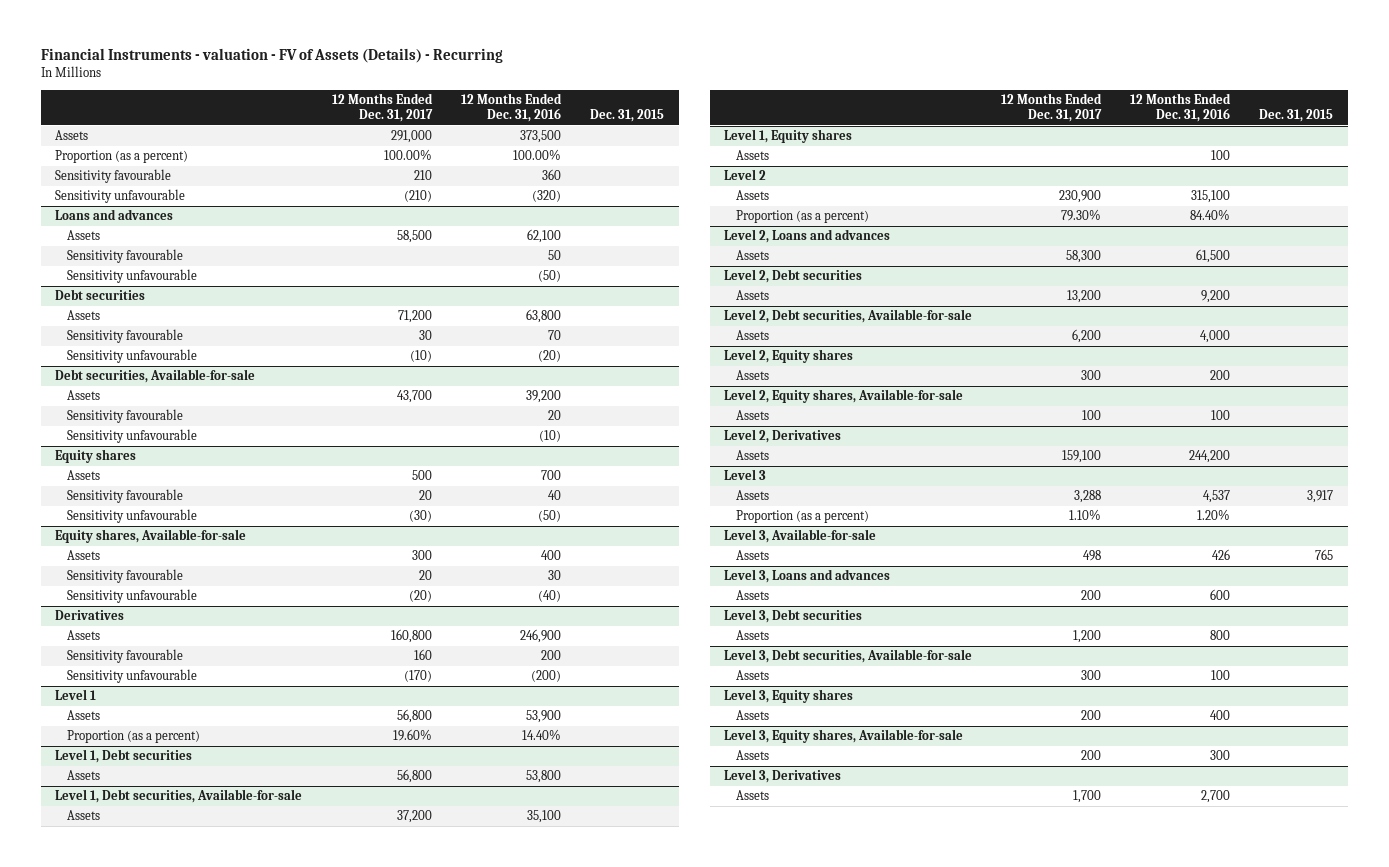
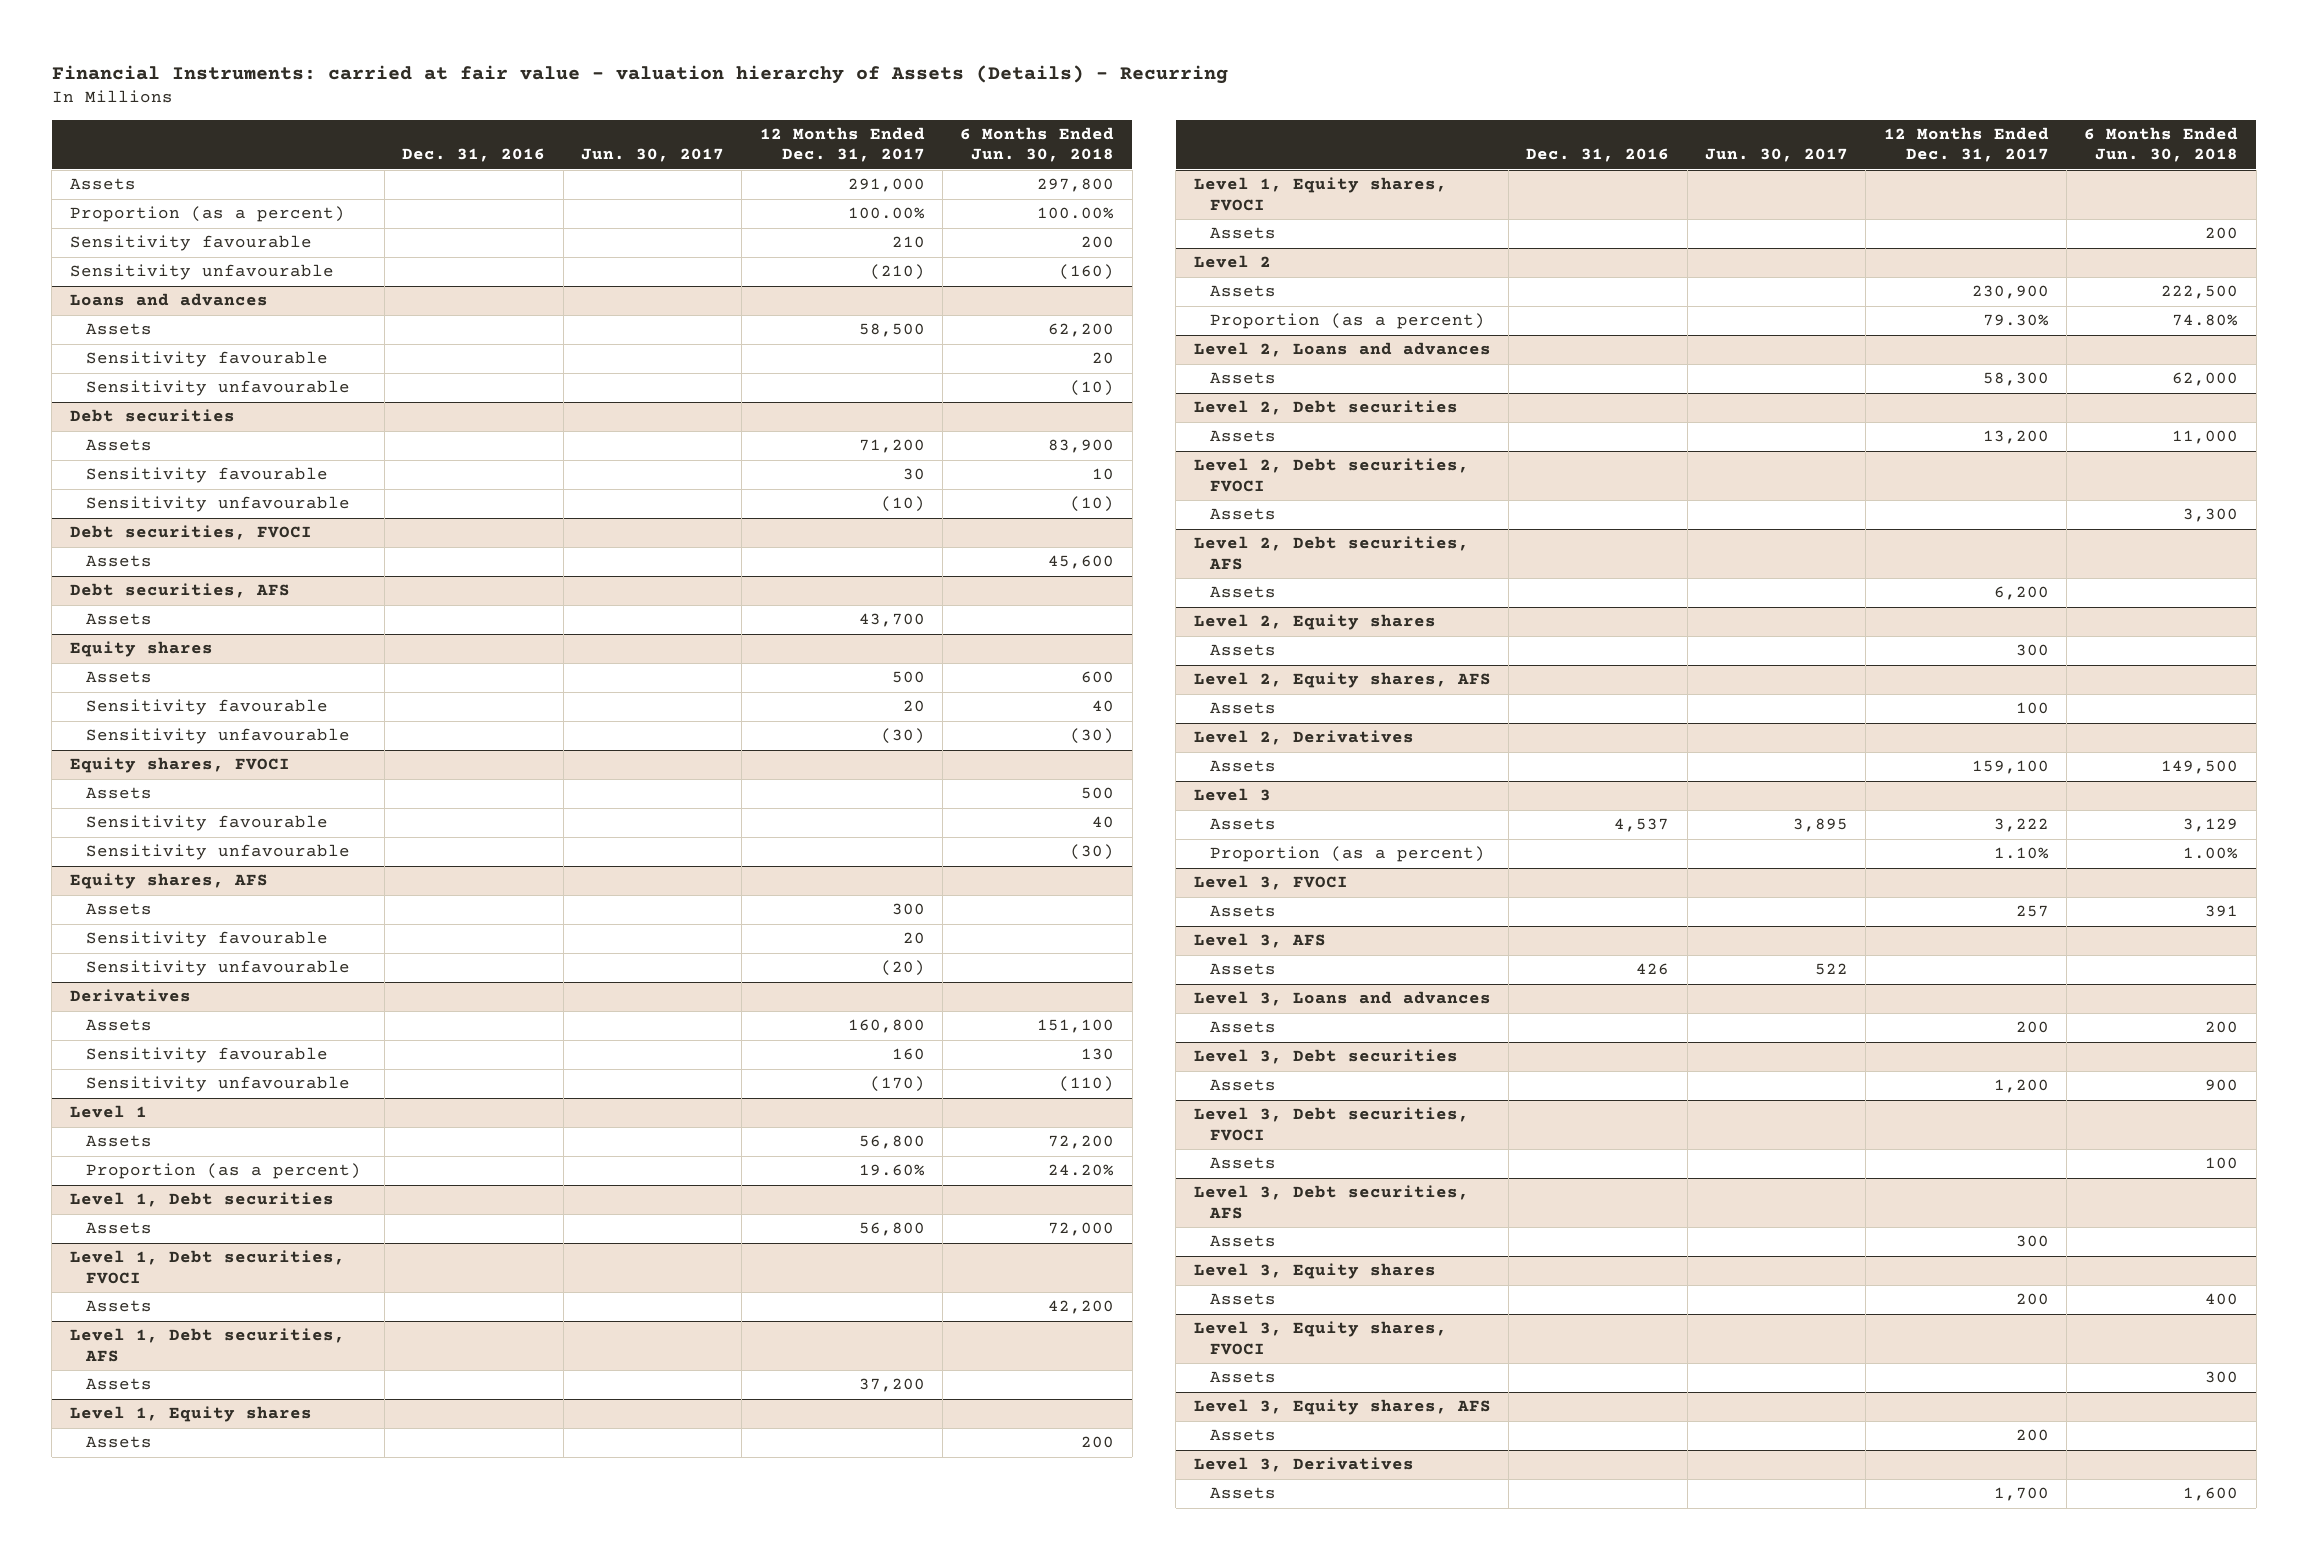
- Financial Instruments - valuation - FV of Assets (Details) - Recurring
+ Financial Instruments: carried at fair value - valuation hierarchy of Assets (Details) - Recurring
- | 12 Months Ended Dec. 31, 2017 | 12 Months Ended Dec. 31, 2016 | Dec. 31, 2015
+ | Dec. 31, 2016 | Jun. 30, 2017 | 12 Months Ended Dec. 31, 2017 | 6 Months Ended Jun. 30, 2018
- Debt securities, Available-for-sale
+ Debt securities, FVOCI
+ Assets | | | | 45,600
+ Debt securities, AFS
- Sensitivity favourable | | 20 |
- Sensitivity unfavourable | | (10) |
- Equity shares, Available-for-sale
+ Equity shares, FVOCI
+ Assets | | | | 500
+ Sensitivity favourable | | | | 40
+ Sensitivity unfavourable | | | | (30)
+ Equity shares, AFS
- Level 1, Debt securities, Available-for-sale
+ Level 1, Debt securities, FVOCI
+ Assets | | | | 42,200
+ Level 1, Debt securities, AFS
+ Level 1, Equity shares, FVOCI
+ Assets | | | | 200
- Level 2, Debt securities, Available-for-sale
+ Level 2, Debt securities, FVOCI
+ Assets | | | | 3,300
+ Level 2, Debt securities, AFS
- Level 2, Equity shares, Available-for-sale
+ Level 2, Equity shares, AFS
@ Level 3
- Assets | 3,288 | 4,537 | 3,917
+ Assets | 4,537 | 3,895 | 3,222 | 3,129
- Level 3, Available-for-sale
- Assets | 498 | 426 | 765
+ Level 3, FVOCI
+ Assets | | | 257 | 391
+ Level 3, AFS
+ Assets | 426 | 522 | |
- Level 3, Debt securities, Available-for-sale
+ Level 3, Debt securities, FVOCI
+ Assets | | | | 100
+ Level 3, Debt securities, AFS
- Level 3, Equity shares, Available-for-sale
+ Level 3, Equity shares, FVOCI
+ Assets | | | | 300
+ Level 3, Equity shares, AFS

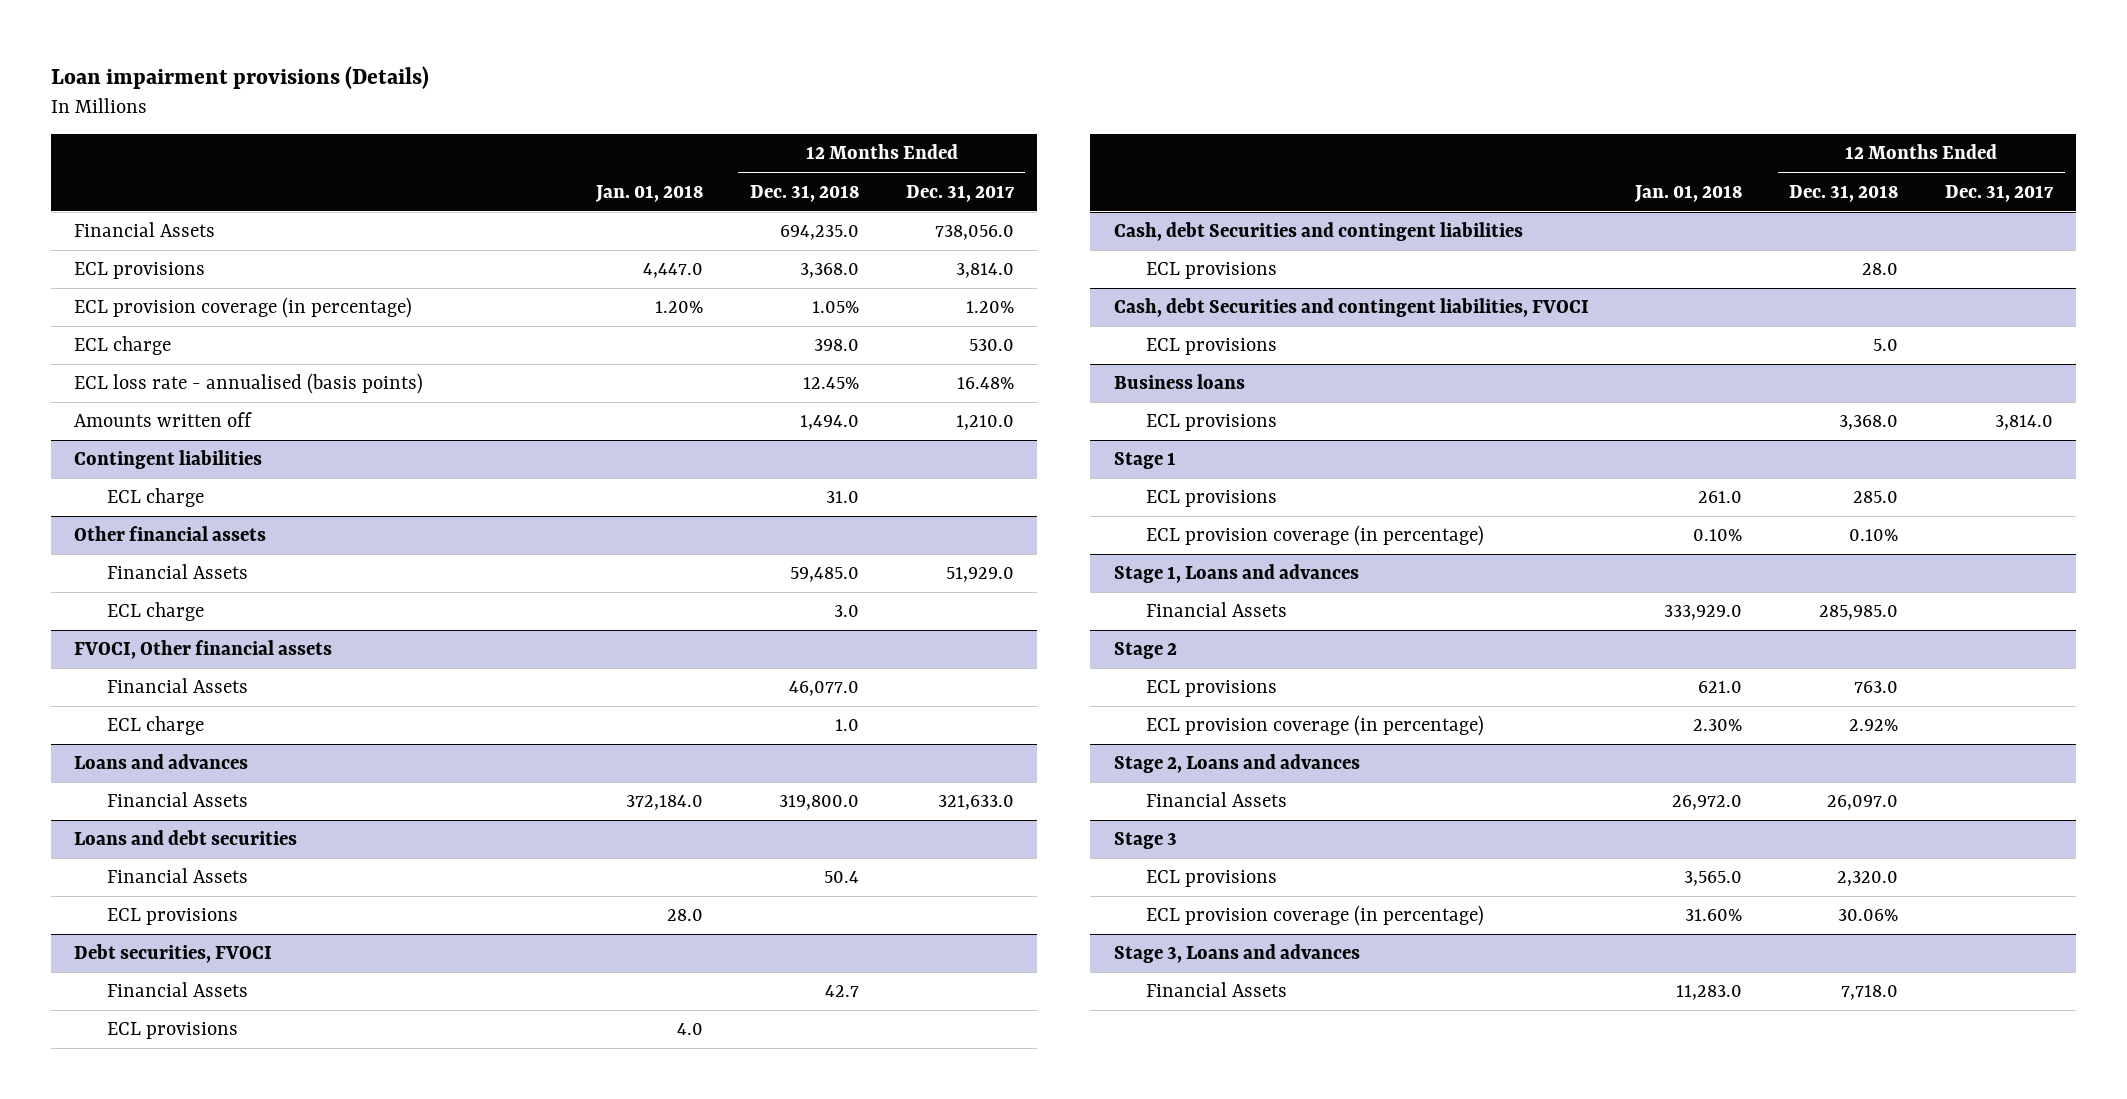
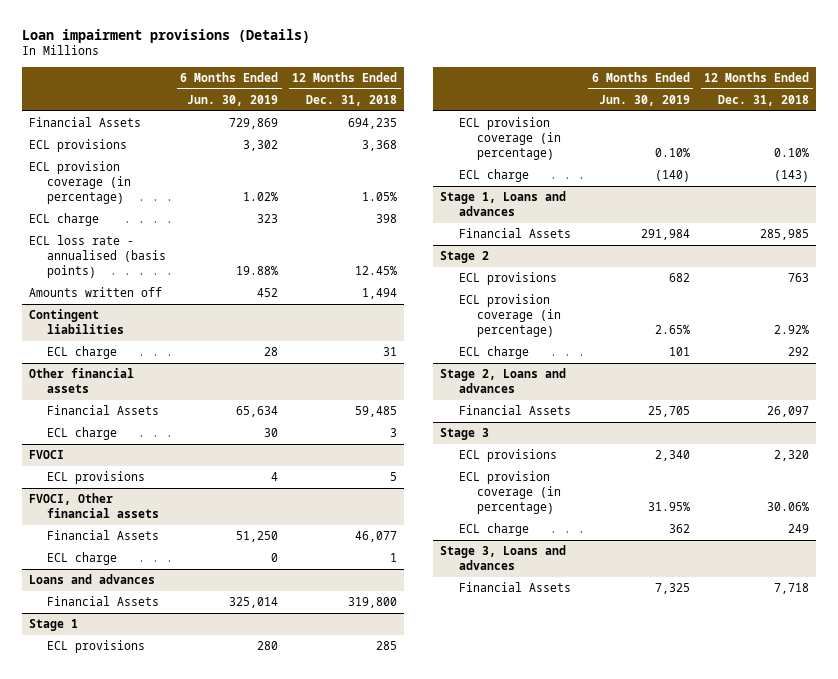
- | Jan. 01, 2018 | 12 Months Ended Dec. 31, 2018 | 12 Months Ended Dec. 31, 2017
+ | 6 Months Ended Jun. 30, 2019 | 12 Months Ended Dec. 31, 2018
- Financial Assets | | 694,235.0 | 738,056.0
- ECL provisions | 4,447.0 | 3,368.0 | 3,814.0
+ Financial Assets | 729,869 | 694,235
+ ECL provisions | 3,302 | 3,368
- ECL charge | | 398.0 | 530.0
+ ECL charge | 323 | 398
- Amounts written off | | 1,494.0 | 1,210.0
+ Amounts written off | 452 | 1,494
@ Contingent liabilities
- ECL charge | | 31.0 |
+ ECL charge | 28 | 31
@ Other financial assets
- Financial Assets | | 59,485.0 | 51,929.0
- ECL charge | | 3.0 |
+ Financial Assets | 65,634 | 59,485
+ ECL charge | 30 | 3
+ FVOCI
+ ECL provisions | 4 | 5
@ FVOCI, Other financial assets
- Financial Assets | | 46,077.0 |
- ECL charge | | 1.0 |
+ Financial Assets | 51,250 | 46,077
+ ECL charge | 0 | 1
@ Loans and advances
- Financial Assets | 372,184.0 | 319,800.0 | 321,633.0
- Loans and debt securities
- Financial Assets | | 50.4 |
- ECL provisions | 28.0 | |
- Debt securities, FVOCI
- Financial Assets | | 42.7 |
- ECL provisions | 4.0 | |
- Cash, debt Securities and contingent liabilities
- ECL provisions | | 28.0 |
- Cash, debt Securities and contingent liabilities, FVOCI
- ECL provisions | | 5.0 |
- Business loans
- ECL provisions | | 3,368.0 | 3,814.0
@ Loans and advances
+ Financial Assets | 325,014 | 319,800
@ Stage 1
- ECL provisions | 261.0 | 285.0 |
+ ECL provisions | 280 | 285
+ ECL charge | (140) | (143)
@ Stage 1, Loans and advances
- Financial Assets | 333,929.0 | 285,985.0 |
+ Financial Assets | 291,984 | 285,985
@ Stage 2
- ECL provisions | 621.0 | 763.0 |
+ ECL provisions | 682 | 763
+ ECL charge | 101 | 292
@ Stage 2, Loans and advances
- Financial Assets | 26,972.0 | 26,097.0 |
+ Financial Assets | 25,705 | 26,097
@ Stage 3
- ECL provisions | 3,565.0 | 2,320.0 |
+ ECL provisions | 2,340 | 2,320
+ ECL charge | 362 | 249
@ Stage 3, Loans and advances
- Financial Assets | 11,283.0 | 7,718.0 |
+ Financial Assets | 7,325 | 7,718

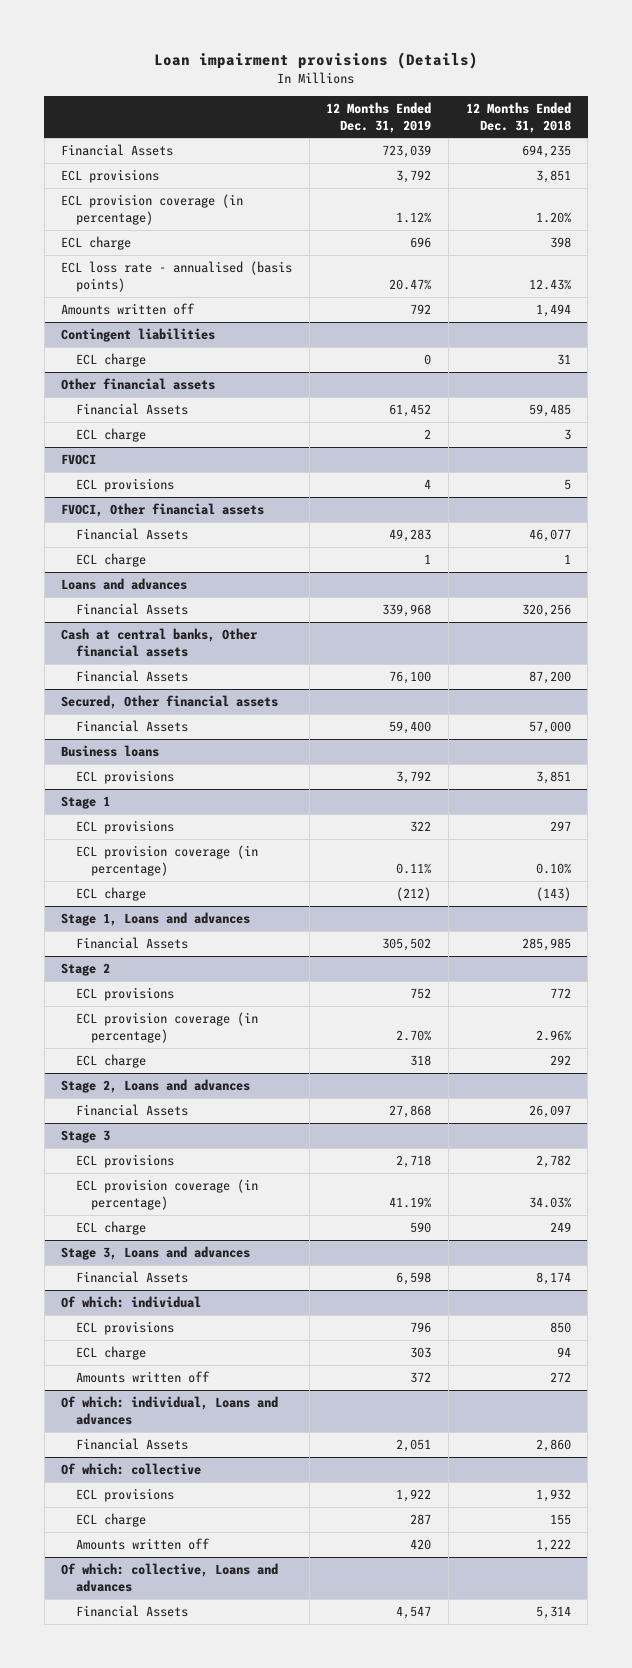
- | 6 Months Ended Jun. 30, 2019 | 12 Months Ended Dec. 31, 2018
+ | 12 Months Ended Dec. 31, 2019 | 12 Months Ended Dec. 31, 2018
- ECL provisions | 3,302 | 3,368
- ECL provision coverage (in percentage) | 1.02% | 1.05%
+ ECL provisions | 3,792 | 3,851
+ ECL provision coverage (in percentage) | 1.12% | 1.20%
- ECL loss rate - annualised (basis points) | 19.88% | 12.45%
+ ECL loss rate - annualised (basis points) | 20.47% | 12.43%
@ Loans and advances
- Financial Assets | 325,014 | 319,800
+ Financial Assets | 339,968 | 320,256
+ Cash at central banks, Other financial assets
+ Financial Assets | 76,100 | 87,200
+ Secured, Other financial assets
+ Financial Assets | 59,400 | 57,000
+ Business loans
+ ECL provisions | 3,792 | 3,851
@ Stage 1
- ECL provisions | 280 | 285
+ ECL provisions | 322 | 297
@ Stage 2
- ECL provisions | 682 | 763
- ECL provision coverage (in percentage) | 2.65% | 2.92%
+ ECL provisions | 752 | 772
+ ECL provision coverage (in percentage) | 2.70% | 2.96%
@ Stage 3
- ECL provisions | 2,340 | 2,320
- ECL provision coverage (in percentage) | 31.95% | 30.06%
+ ECL provisions | 2,718 | 2,782
+ ECL provision coverage (in percentage) | 41.19% | 34.03%
@ Stage 3, Loans and advances
- Financial Assets | 7,325 | 7,718
+ Financial Assets | 6,598 | 8,174
+ Of which: individual
+ ECL provisions | 796 | 850
+ ECL charge | 303 | 94
+ Amounts written off | 372 | 272
+ Of which: individual, Loans and advances
+ Financial Assets | 2,051 | 2,860
+ Of which: collective
+ ECL provisions | 1,922 | 1,932
+ ECL charge | 287 | 155
+ Amounts written off | 420 | 1,222
+ Of which: collective, Loans and advances
+ Financial Assets | 4,547 | 5,314

